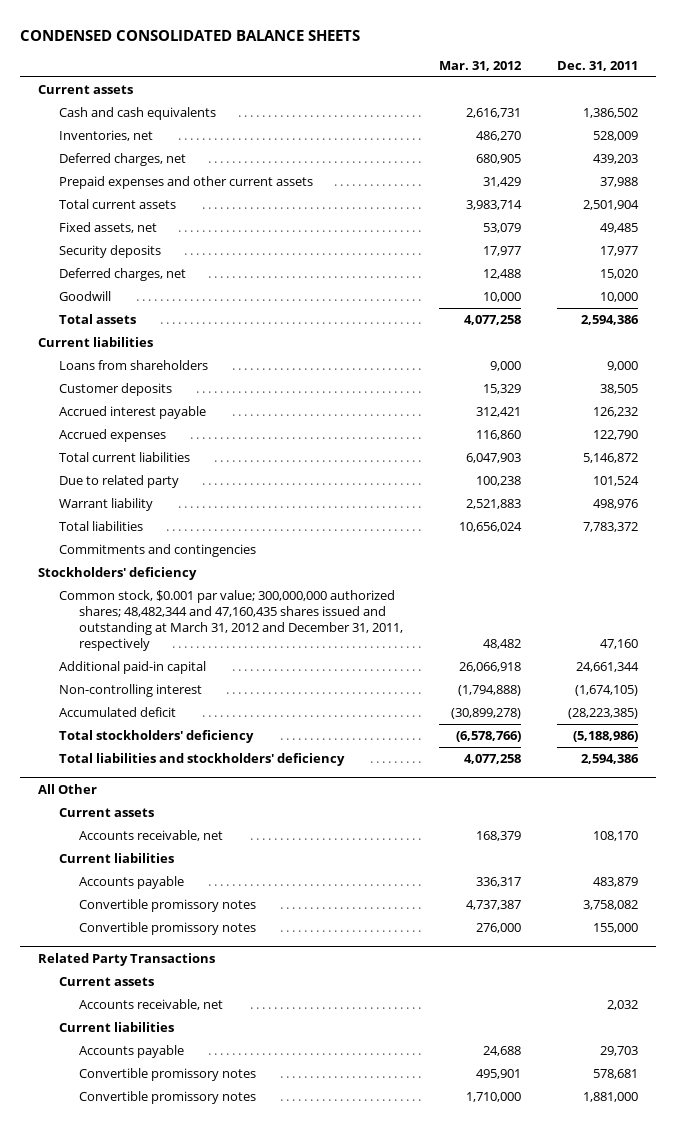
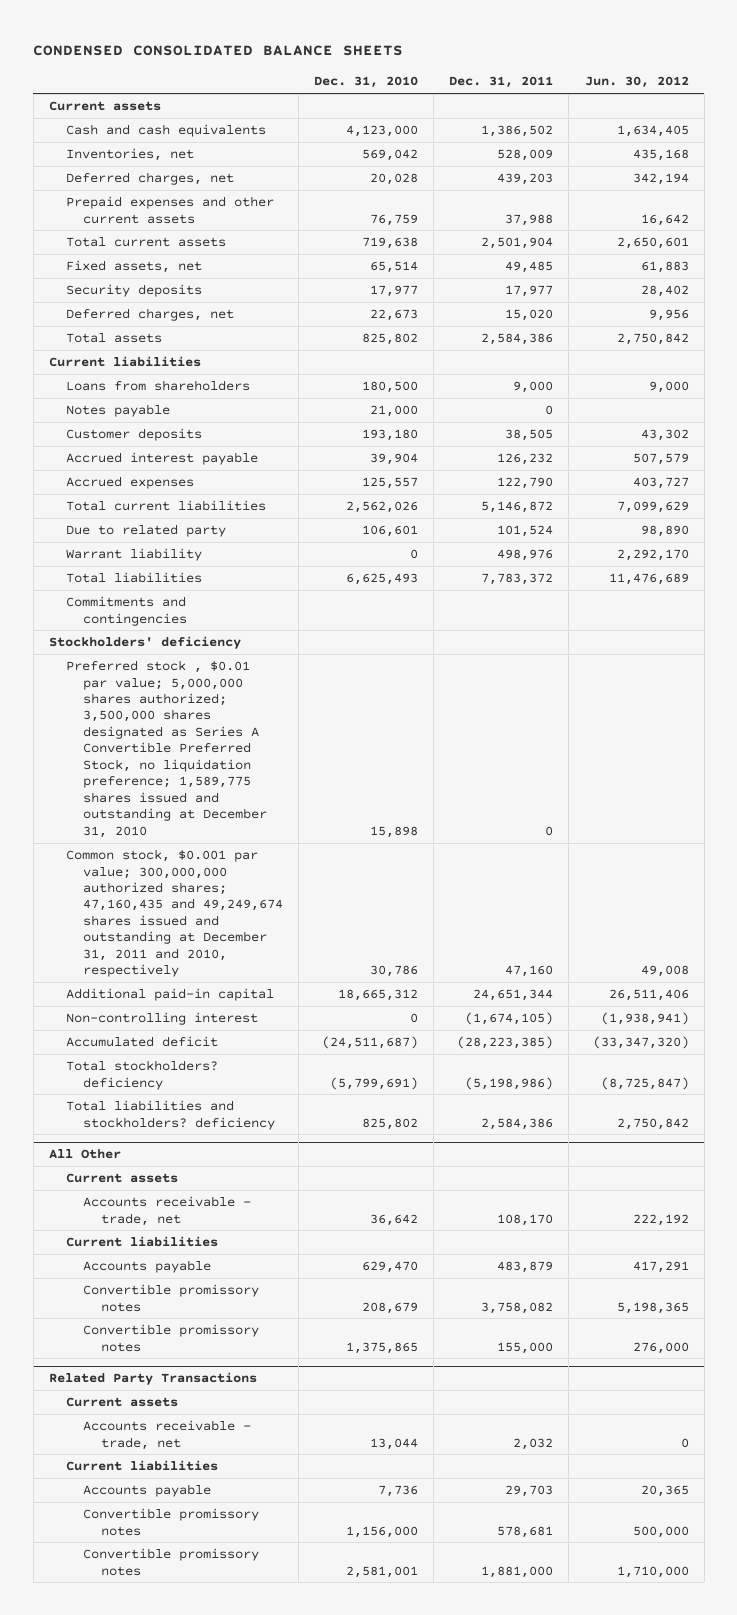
- | Mar. 31, 2012 | Dec. 31, 2011
+ | Dec. 31, 2010 | Dec. 31, 2011 | Jun. 30, 2012
- Goodwill | 10,000 | 10,000
- Total assets | 4,077,258 | 2,594,386
+ Total assets | 825,802 | 2,584,386 | 2,750,842
+ Notes payable | 21,000 | 0 |
- Common stock, $0.001 par value; 300,000,000 authorized shares; 48,482,344 and 47,160,435 shares issued and outstanding at March 31, 2012 and December 31, 2011, respectively | 48,482 | 47,160
- Additional paid-in capital | 26,066,918 | 24,661,344
+ Preferred stock , $0.01 par value; 5,000,000 shares authorized; 3,500,000 shares designated as Series A Convertible Preferred Stock, no liquidation preference; 1,589,775 shares issued and outstanding at December 31, 2010 | 15,898 | 0 |
+ Common stock, $0.001 par value; 300,000,000 authorized shares; 47,160,435 and 49,249,674 shares issued and outstanding at December 31, 2011 and 2010, respectively | 30,786 | 47,160 | 49,008
+ Additional paid-in capital | 18,665,312 | 24,651,344 | 26,511,406
- Total stockholders' deficiency | (6,578,766) | (5,188,986)
- Total liabilities and stockholders' deficiency | 4,077,258 | 2,594,386
+ Total stockholders? deficiency | (5,799,691) | (5,198,986) | (8,725,847)
+ Total liabilities and stockholders? deficiency | 825,802 | 2,584,386 | 2,750,842
@ All Other
- Accounts receivable, net | 168,379 | 108,170
+ Accounts receivable - trade, net | 36,642 | 108,170 | 222,192
@ Related Party Transactions
- Accounts receivable, net | | 2,032
+ Accounts receivable - trade, net | 13,044 | 2,032 | 0

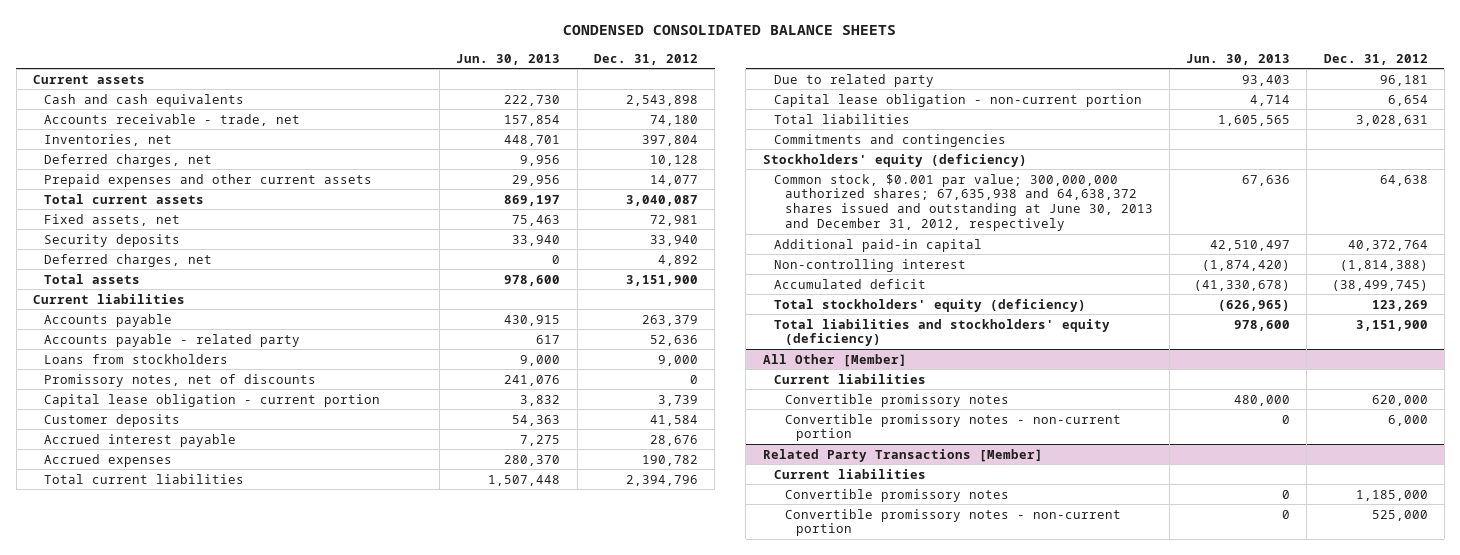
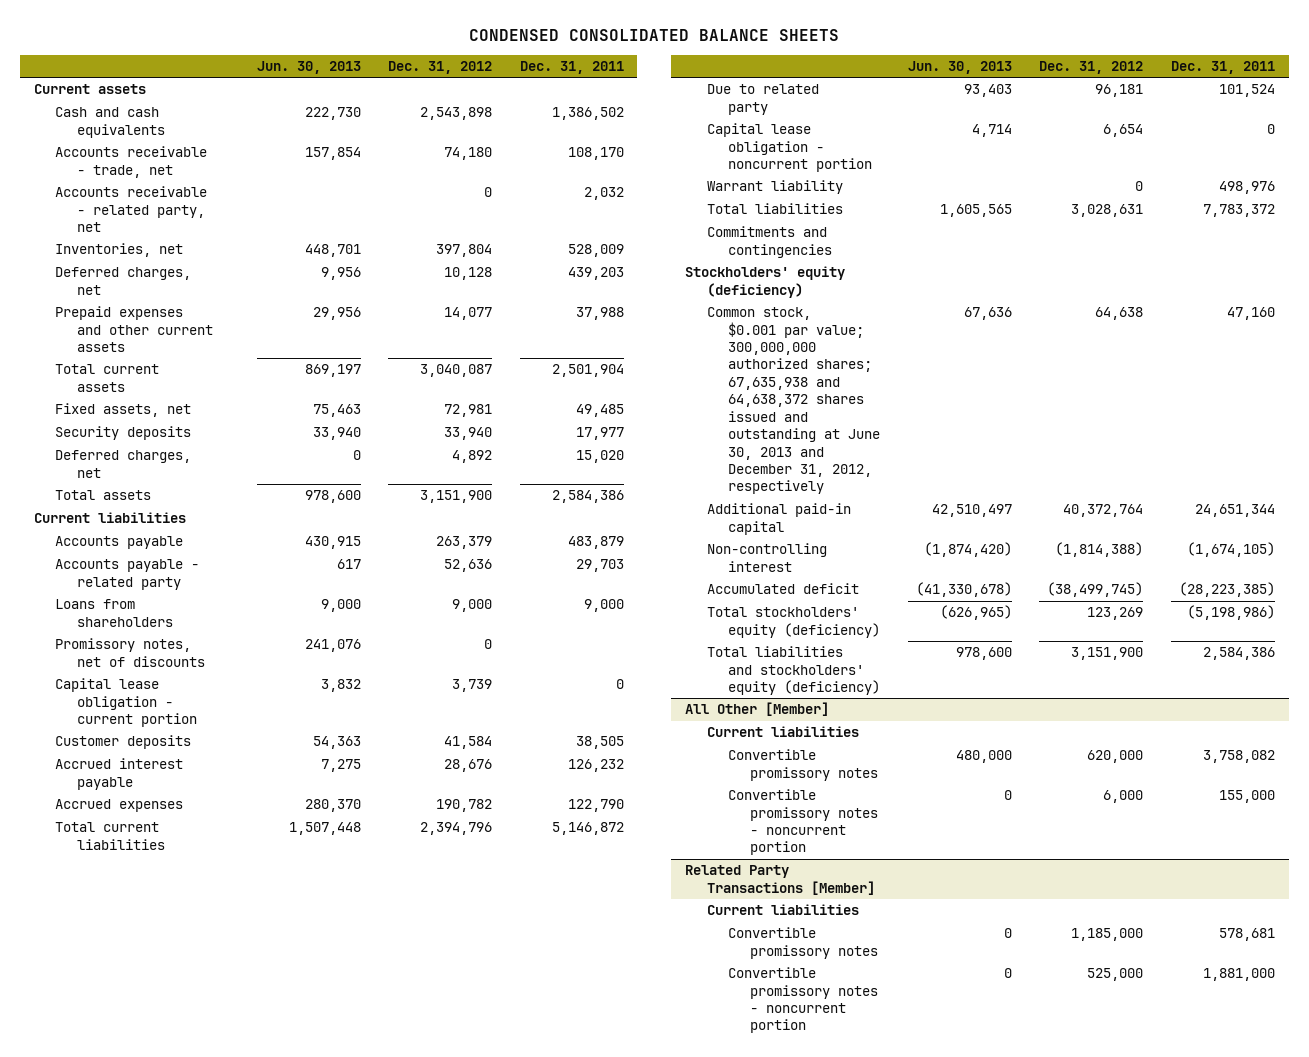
- | Jun. 30, 2013 | Dec. 31, 2012
+ | Jun. 30, 2013 | Dec. 31, 2012 | Dec. 31, 2011
+ Accounts receivable - related party, net | | 0 | 2,032
- Loans from stockholders | 9,000 | 9,000
+ Loans from shareholders | 9,000 | 9,000 | 9,000
- Capital lease obligation - non-current portion | 4,714 | 6,654
+ Capital lease obligation - noncurrent portion | 4,714 | 6,654 | 0
+ Warrant liability | | 0 | 498,976
@ All Other [Member]
- Convertible promissory notes - non-current portion | 0 | 6,000
+ Convertible promissory notes - noncurrent portion | 0 | 6,000 | 155,000
@ Related Party Transactions [Member]
- Convertible promissory notes - non-current portion | 0 | 525,000
+ Convertible promissory notes - noncurrent portion | 0 | 525,000 | 1,881,000

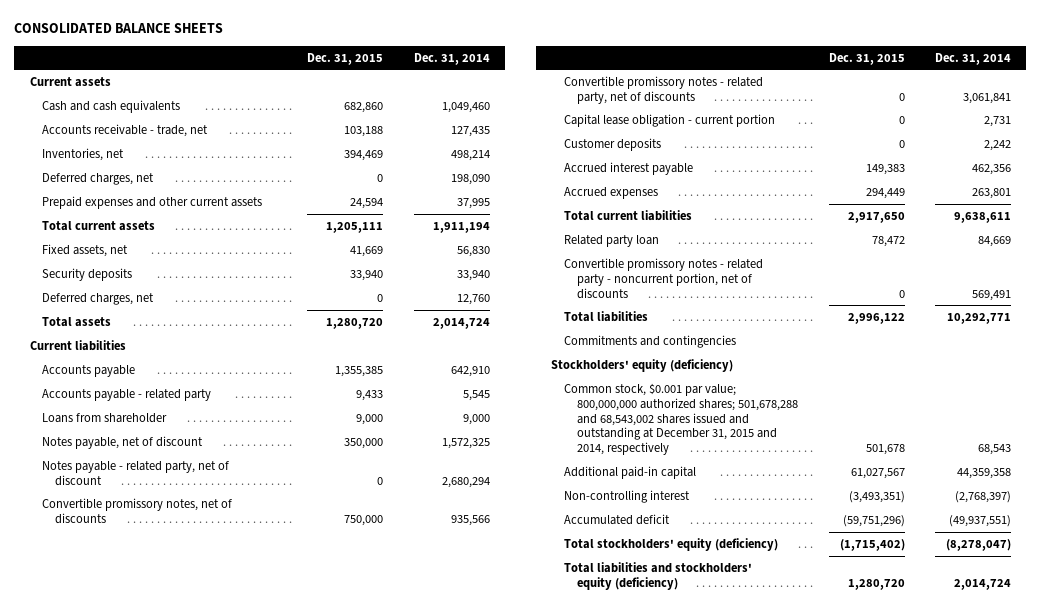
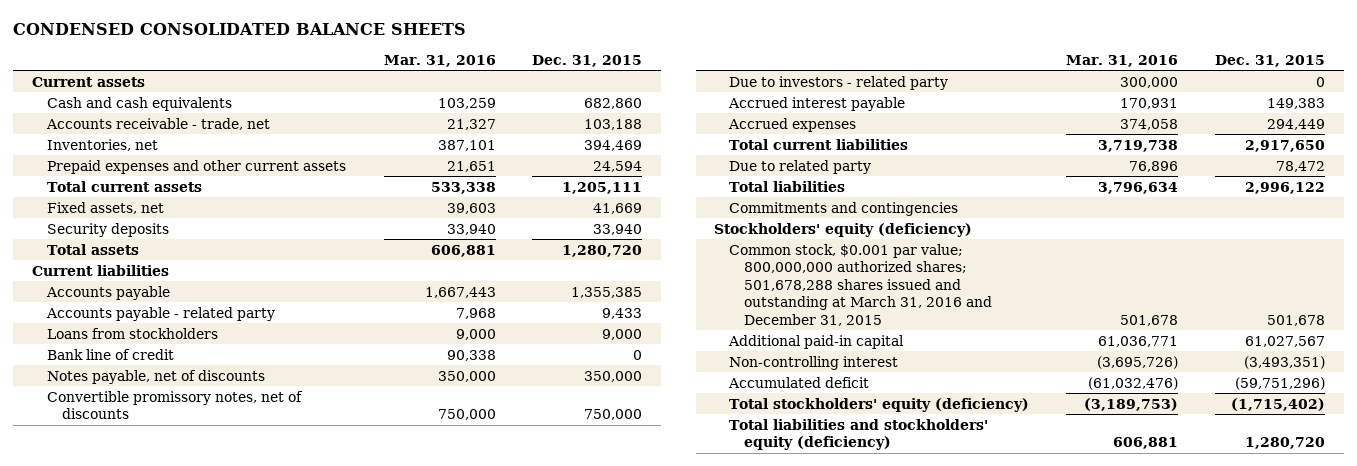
- CONSOLIDATED BALANCE SHEETS
+ CONDENSED CONSOLIDATED BALANCE SHEETS
- | Dec. 31, 2015 | Dec. 31, 2014
+ | Mar. 31, 2016 | Dec. 31, 2015
- Deferred charges, net | 0 | 198,090
- Deferred charges, net | 0 | 12,760
- Loans from shareholder | 9,000 | 9,000
- Notes payable, net of discount | 350,000 | 1,572,325
- Notes payable - related party, net of discount | 0 | 2,680,294
+ Loans from stockholders | 9,000 | 9,000
+ Bank line of credit | 90,338 | 0
+ Notes payable, net of discounts | 350,000 | 350,000
- Convertible promissory notes - related party, net of discounts | 0 | 3,061,841
- Capital lease obligation - current portion | 0 | 2,731
- Customer deposits | 0 | 2,242
+ Due to investors - related party | 300,000 | 0
- Related party loan | 78,472 | 84,669
- Convertible promissory notes - related party - noncurrent portion, net of discounts | 0 | 569,491
+ Due to related party | 76,896 | 78,472
- Common stock, $0.001 par value; 800,000,000 authorized shares; 501,678,288 and 68,543,002 shares issued and outstanding at December 31, 2015 and 2014, respectively | 501,678 | 68,543
+ Common stock, $0.001 par value; 800,000,000 authorized shares; 501,678,288 shares issued and outstanding at March 31, 2016 and December 31, 2015 | 501,678 | 501,678

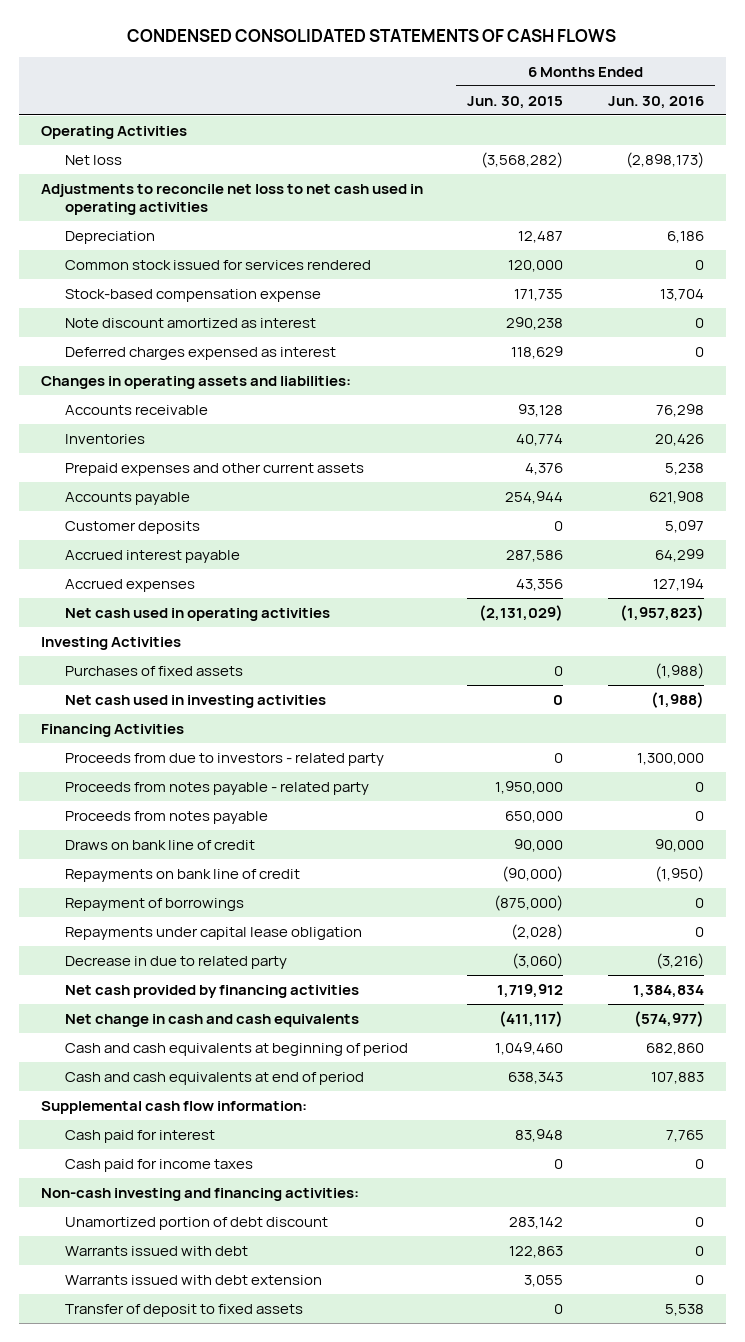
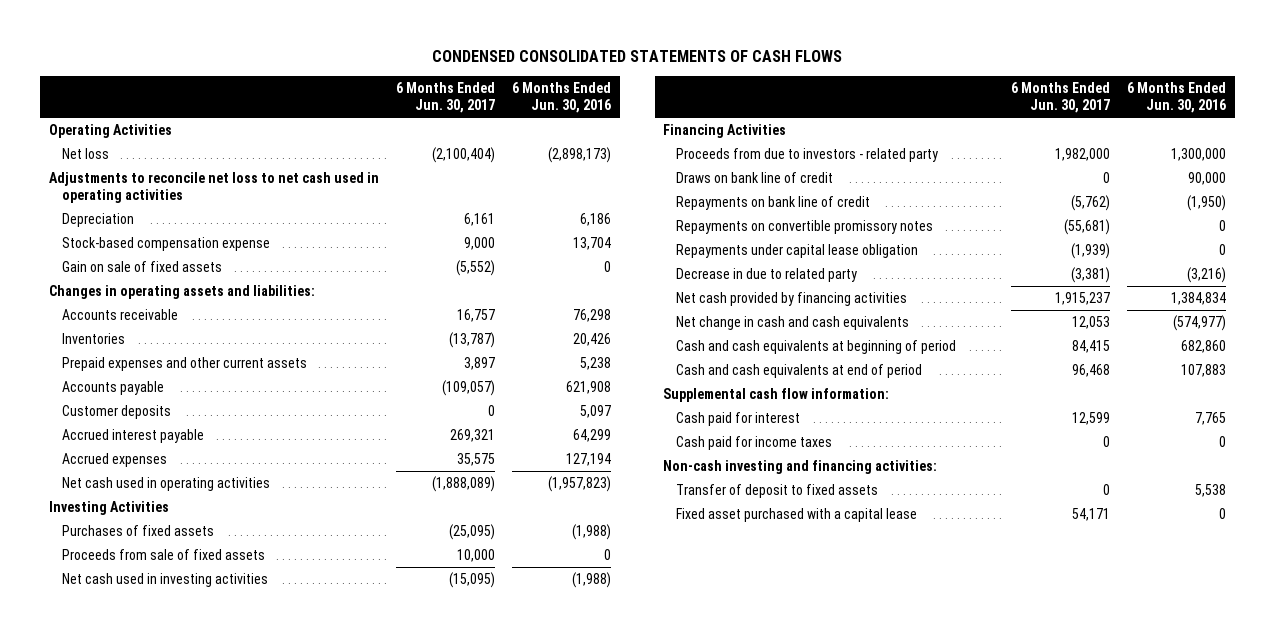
- | 6 Months Ended Jun. 30, 2015 | 6 Months Ended Jun. 30, 2016
+ | 6 Months Ended Jun. 30, 2017 | 6 Months Ended Jun. 30, 2016
- Common stock issued for services rendered | 120,000 | 0
- Note discount amortized as interest | 290,238 | 0
- Deferred charges expensed as interest | 118,629 | 0
+ Gain on sale of fixed assets | (5,552) | 0
+ Proceeds from sale of fixed assets | 10,000 | 0
- Proceeds from notes payable - related party | 1,950,000 | 0
- Proceeds from notes payable | 650,000 | 0
- Repayment of borrowings | (875,000) | 0
+ Repayments on convertible promissory notes | (55,681) | 0
- Unamortized portion of debt discount | 283,142 | 0
- Warrants issued with debt | 122,863 | 0
- Warrants issued with debt extension | 3,055 | 0
+ Fixed asset purchased with a capital lease | 54,171 | 0

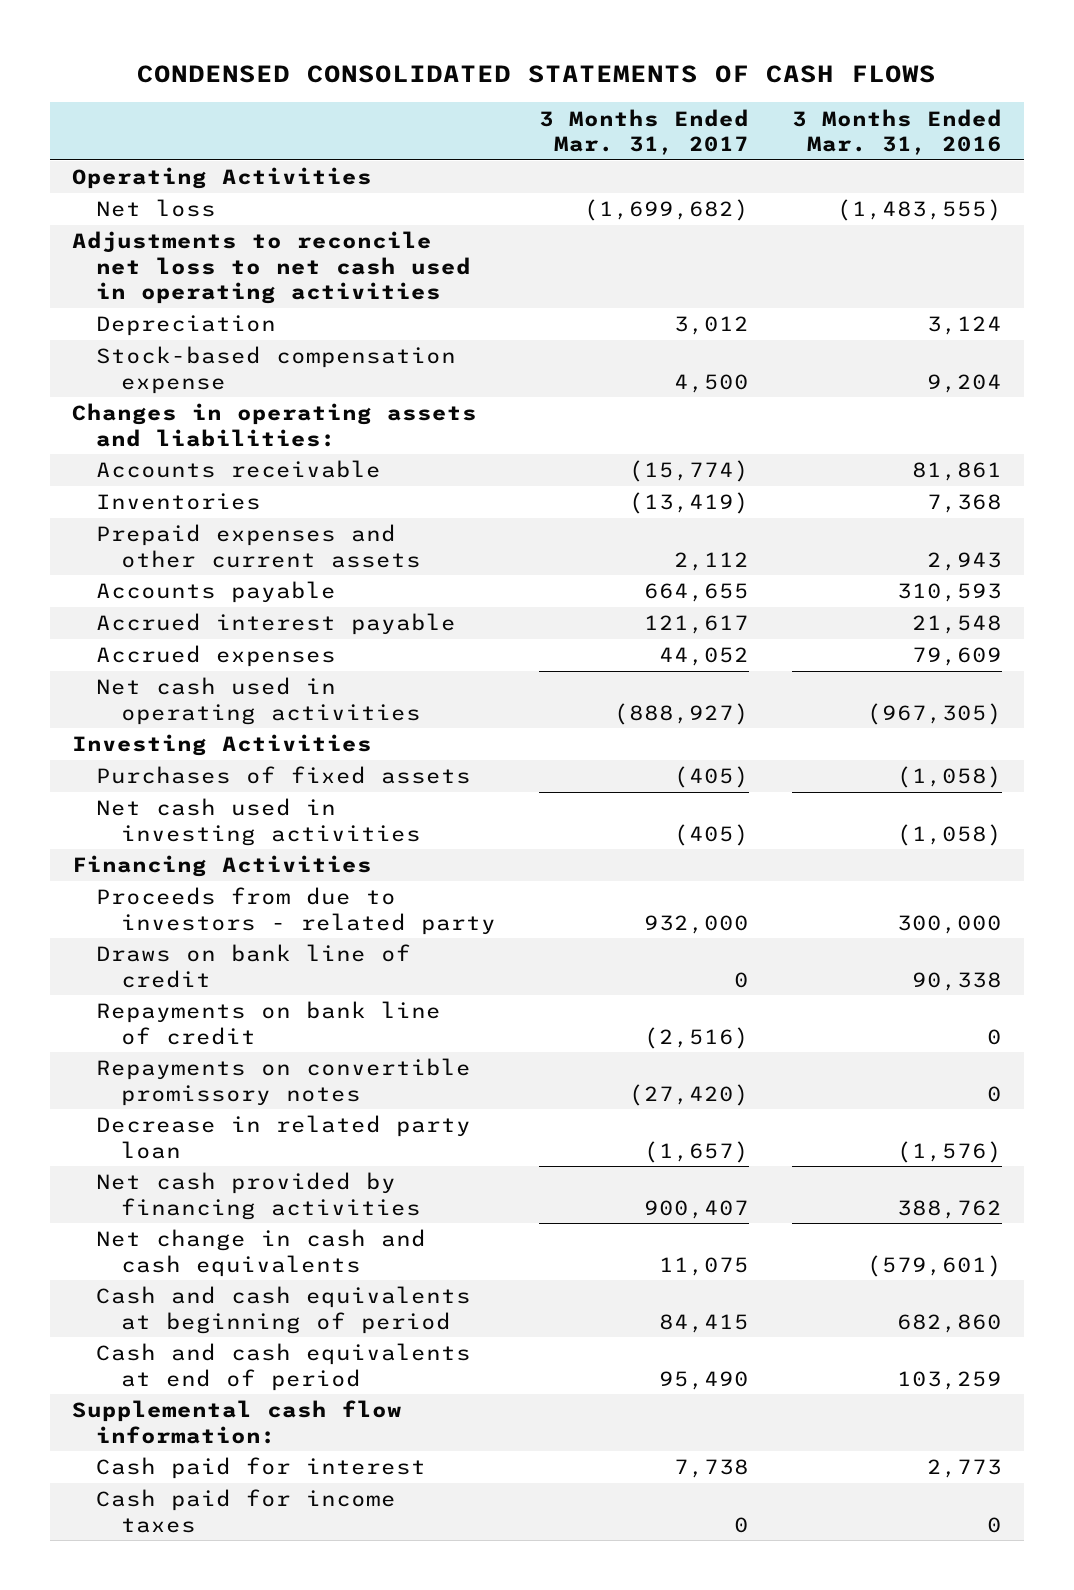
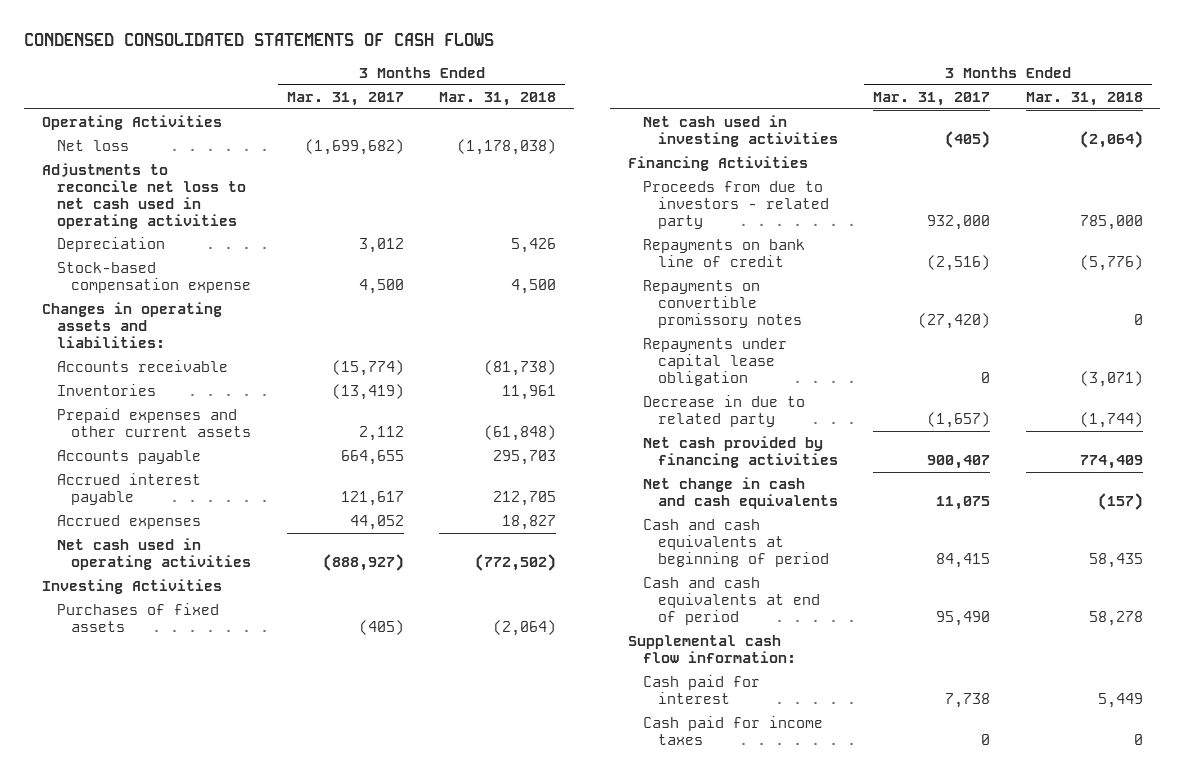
- | 3 Months Ended Mar. 31, 2017 | 3 Months Ended Mar. 31, 2016
+ | 3 Months Ended Mar. 31, 2017 | 3 Months Ended Mar. 31, 2018
- Draws on bank line of credit | 0 | 90,338
- Decrease in related party loan | (1,657) | (1,576)
+ Repayments under capital lease obligation | 0 | (3,071)
+ Decrease in due to related party | (1,657) | (1,744)

